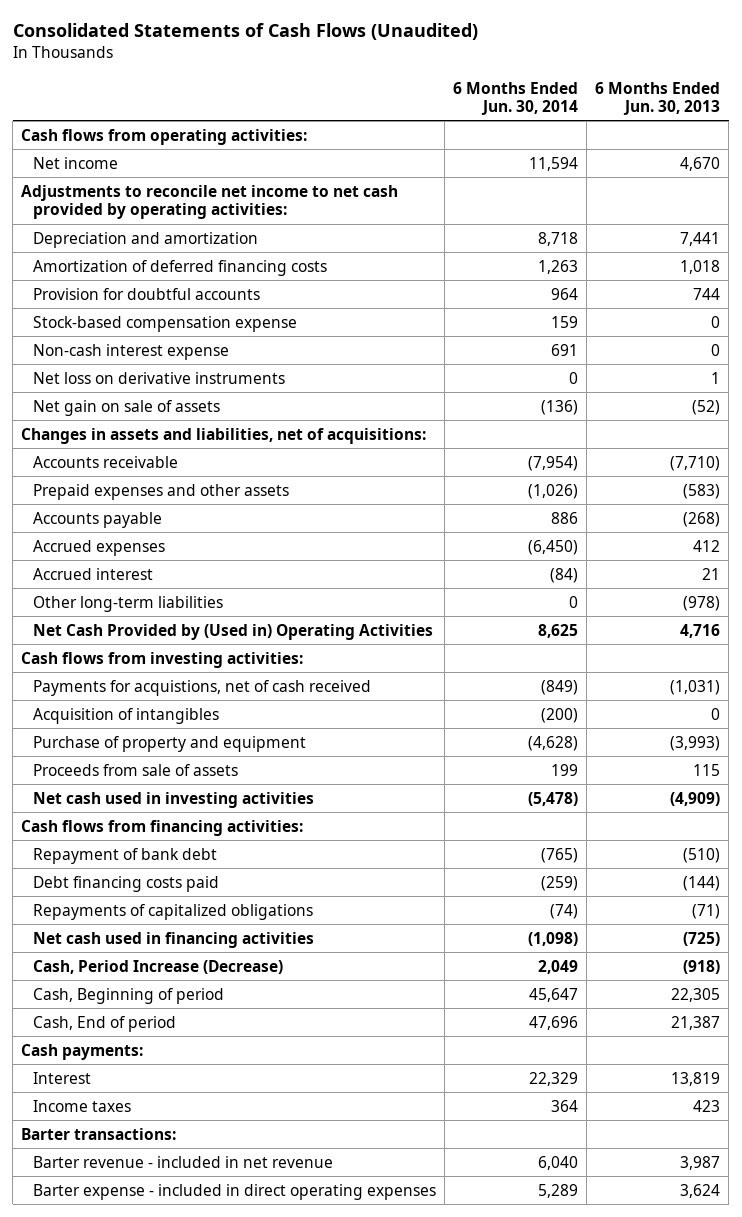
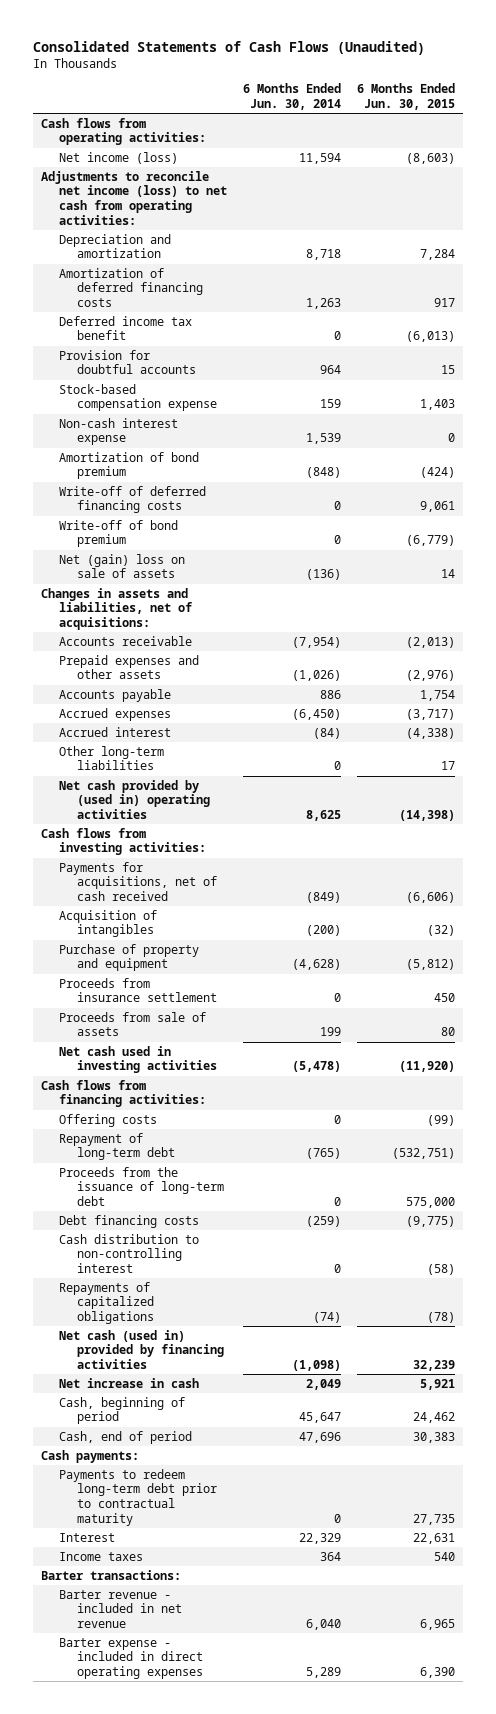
- | 6 Months Ended Jun. 30, 2014 | 6 Months Ended Jun. 30, 2013
+ | 6 Months Ended Jun. 30, 2014 | 6 Months Ended Jun. 30, 2015
- Net income | 11,594 | 4,670
- Adjustments to reconcile net income to net cash provided by operating activities:
+ Net income (loss) | 11,594 | (8,603)
+ Adjustments to reconcile net income (loss) to net cash from operating activities:
+ Deferred income tax benefit | 0 | (6,013)
- Non-cash interest expense | 691 | 0
- Net loss on derivative instruments | 0 | 1
- Net gain on sale of assets | (136) | (52)
+ Non-cash interest expense | 1,539 | 0
+ Amortization of bond premium | (848) | (424)
+ Write-off of deferred financing costs | 0 | 9,061
+ Write-off of bond premium | 0 | (6,779)
+ Net (gain) loss on sale of assets | (136) | 14
- Net Cash Provided by (Used in) Operating Activities | 8,625 | 4,716
+ Net cash provided by (used in) operating activities | 8,625 | (14,398)
- Payments for acquistions, net of cash received | (849) | (1,031)
+ Payments for acquisitions, net of cash received | (849) | (6,606)
+ Proceeds from insurance settlement | 0 | 450
- Repayment of bank debt | (765) | (510)
- Debt financing costs paid | (259) | (144)
+ Offering costs | 0 | (99)
+ Repayment of long-term debt | (765) | (532,751)
+ Proceeds from the issuance of long-term debt | 0 | 575,000
+ Debt financing costs | (259) | (9,775)
+ Cash distribution to non-controlling interest | 0 | (58)
- Net cash used in financing activities | (1,098) | (725)
- Cash, Period Increase (Decrease) | 2,049 | (918)
- Cash, Beginning of period | 45,647 | 22,305
- Cash, End of period | 47,696 | 21,387
+ Net cash (used in) provided by financing activities | (1,098) | 32,239
+ Net increase in cash | 2,049 | 5,921
+ Cash, beginning of period | 45,647 | 24,462
+ Cash, end of period | 47,696 | 30,383
+ Payments to redeem long-term debt prior to contractual maturity | 0 | 27,735

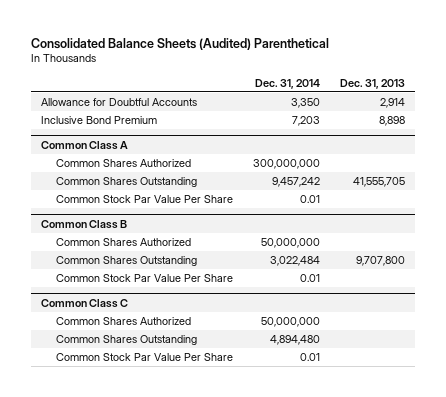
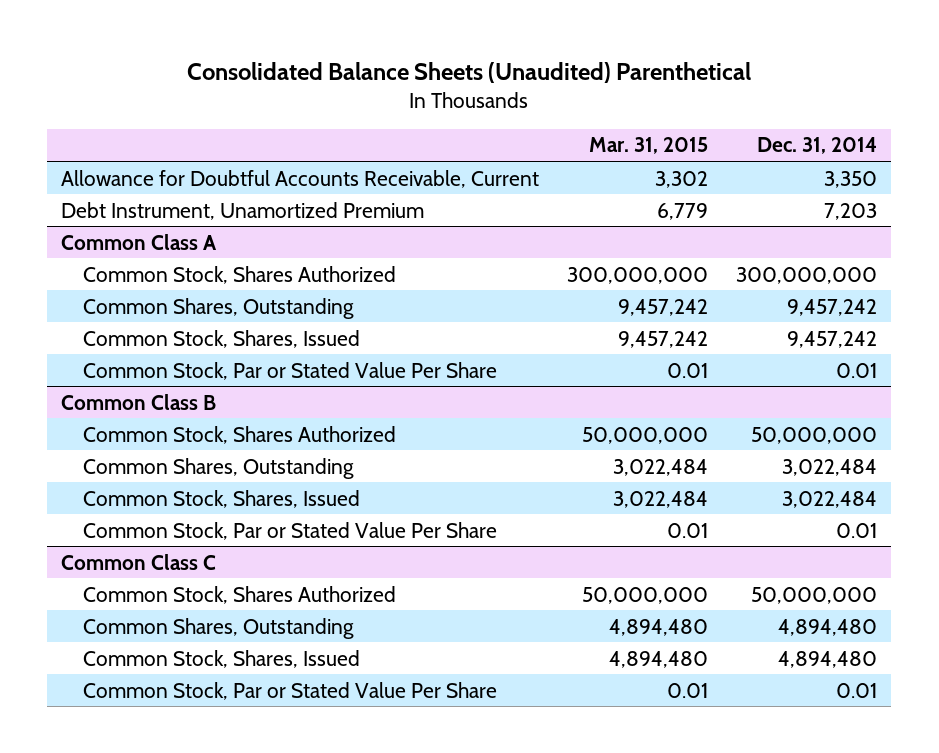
- Consolidated Balance Sheets (Audited) Parenthetical
+ Consolidated Balance Sheets (Unaudited) Parenthetical
- | Dec. 31, 2014 | Dec. 31, 2013
+ | Mar. 31, 2015 | Dec. 31, 2014
- Allowance for Doubtful Accounts | 3,350 | 2,914
- Inclusive Bond Premium | 7,203 | 8,898
+ Allowance for Doubtful Accounts Receivable, Current | 3,302 | 3,350
+ Debt Instrument, Unamortized Premium | 6,779 | 7,203
@ Common Class A
- Common Shares Authorized | 300,000,000 |
- Common Shares Outstanding | 9,457,242 | 41,555,705
- Common Stock Par Value Per Share | 0.01 |
+ Common Stock, Shares Authorized | 300,000,000 | 300,000,000
+ Common Shares, Outstanding | 9,457,242 | 9,457,242
+ Common Stock, Shares, Issued | 9,457,242 | 9,457,242
+ Common Stock, Par or Stated Value Per Share | 0.01 | 0.01
@ Common Class B
- Common Shares Authorized | 50,000,000 |
- Common Shares Outstanding | 3,022,484 | 9,707,800
- Common Stock Par Value Per Share | 0.01 |
+ Common Stock, Shares Authorized | 50,000,000 | 50,000,000
+ Common Shares, Outstanding | 3,022,484 | 3,022,484
+ Common Stock, Shares, Issued | 3,022,484 | 3,022,484
+ Common Stock, Par or Stated Value Per Share | 0.01 | 0.01
@ Common Class C
- Common Shares Authorized | 50,000,000 |
- Common Shares Outstanding | 4,894,480 |
- Common Stock Par Value Per Share | 0.01 |
+ Common Stock, Shares Authorized | 50,000,000 | 50,000,000
+ Common Shares, Outstanding | 4,894,480 | 4,894,480
+ Common Stock, Shares, Issued | 4,894,480 | 4,894,480
+ Common Stock, Par or Stated Value Per Share | 0.01 | 0.01

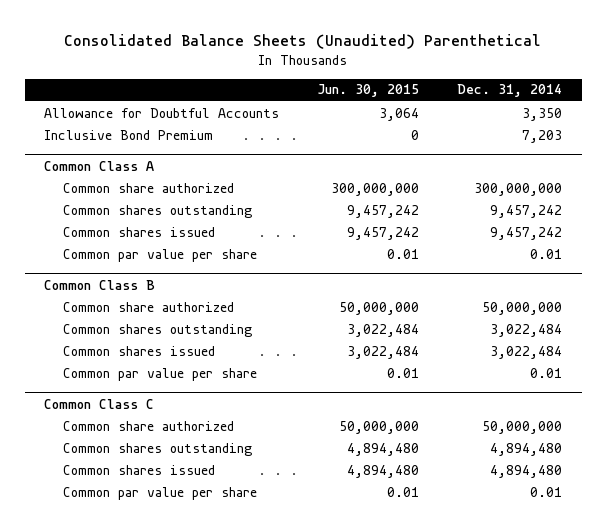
- | Mar. 31, 2015 | Dec. 31, 2014
+ | Jun. 30, 2015 | Dec. 31, 2014
- Allowance for Doubtful Accounts Receivable, Current | 3,302 | 3,350
- Debt Instrument, Unamortized Premium | 6,779 | 7,203
+ Allowance for Doubtful Accounts | 3,064 | 3,350
+ Inclusive Bond Premium | 0 | 7,203
@ Common Class A
- Common Stock, Shares Authorized | 300,000,000 | 300,000,000
- Common Shares, Outstanding | 9,457,242 | 9,457,242
- Common Stock, Shares, Issued | 9,457,242 | 9,457,242
- Common Stock, Par or Stated Value Per Share | 0.01 | 0.01
+ Common share authorized | 300,000,000 | 300,000,000
+ Common shares outstanding | 9,457,242 | 9,457,242
+ Common shares issued | 9,457,242 | 9,457,242
+ Common par value per share | 0.01 | 0.01
@ Common Class B
- Common Stock, Shares Authorized | 50,000,000 | 50,000,000
- Common Shares, Outstanding | 3,022,484 | 3,022,484
- Common Stock, Shares, Issued | 3,022,484 | 3,022,484
- Common Stock, Par or Stated Value Per Share | 0.01 | 0.01
+ Common share authorized | 50,000,000 | 50,000,000
+ Common shares outstanding | 3,022,484 | 3,022,484
+ Common shares issued | 3,022,484 | 3,022,484
+ Common par value per share | 0.01 | 0.01
@ Common Class C
- Common Stock, Shares Authorized | 50,000,000 | 50,000,000
- Common Shares, Outstanding | 4,894,480 | 4,894,480
- Common Stock, Shares, Issued | 4,894,480 | 4,894,480
- Common Stock, Par or Stated Value Per Share | 0.01 | 0.01
+ Common share authorized | 50,000,000 | 50,000,000
+ Common shares outstanding | 4,894,480 | 4,894,480
+ Common shares issued | 4,894,480 | 4,894,480
+ Common par value per share | 0.01 | 0.01

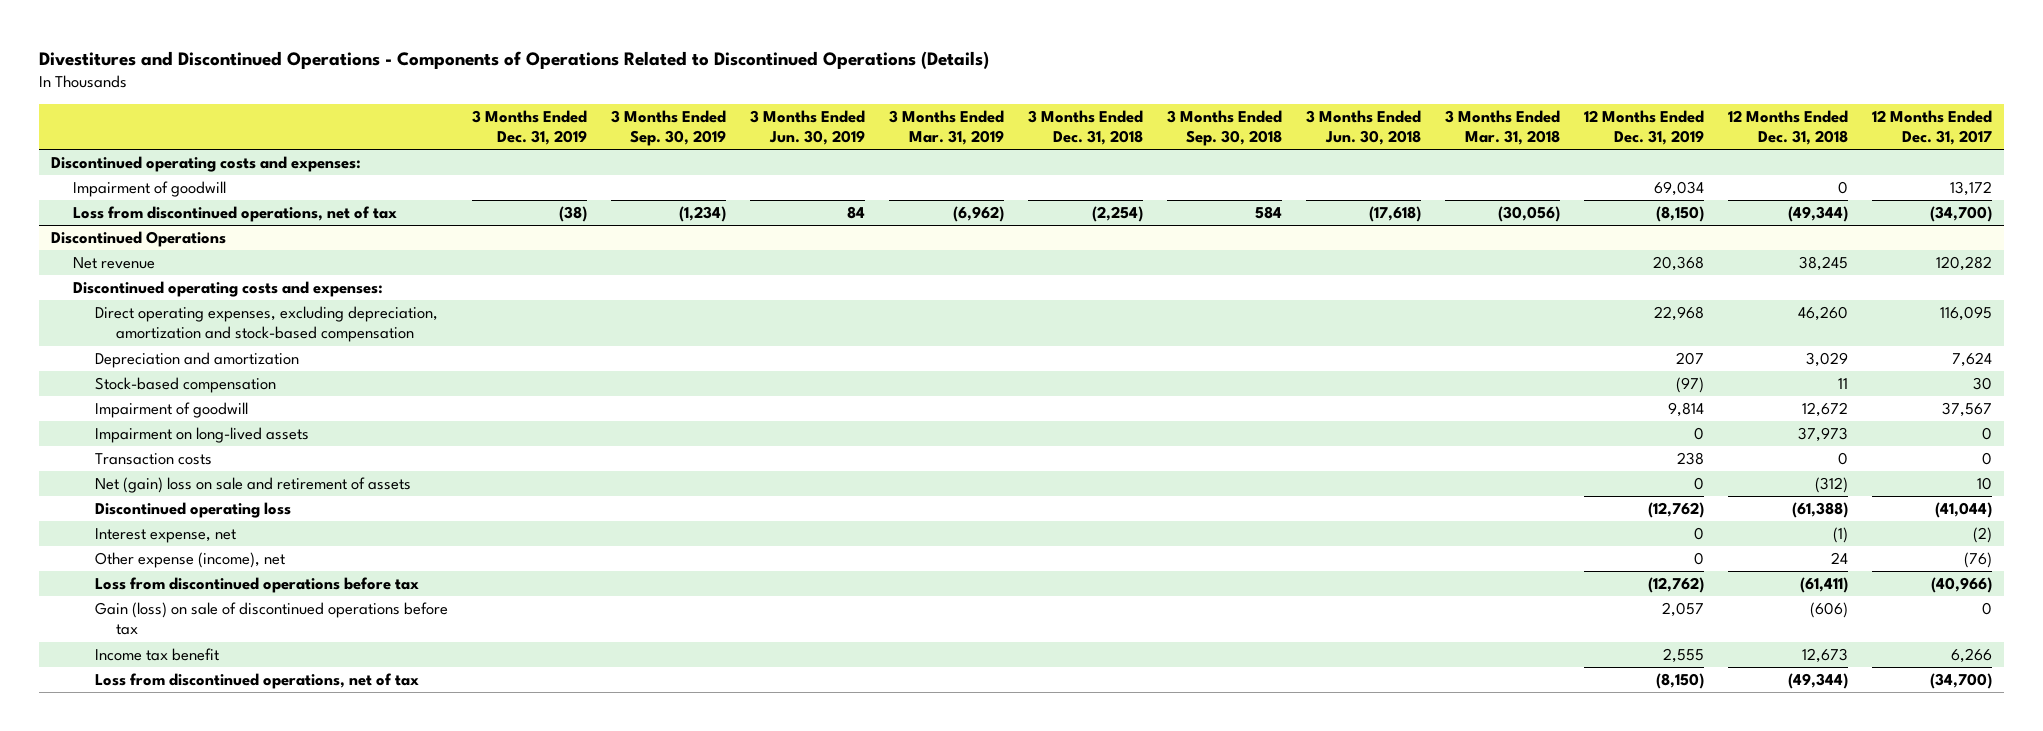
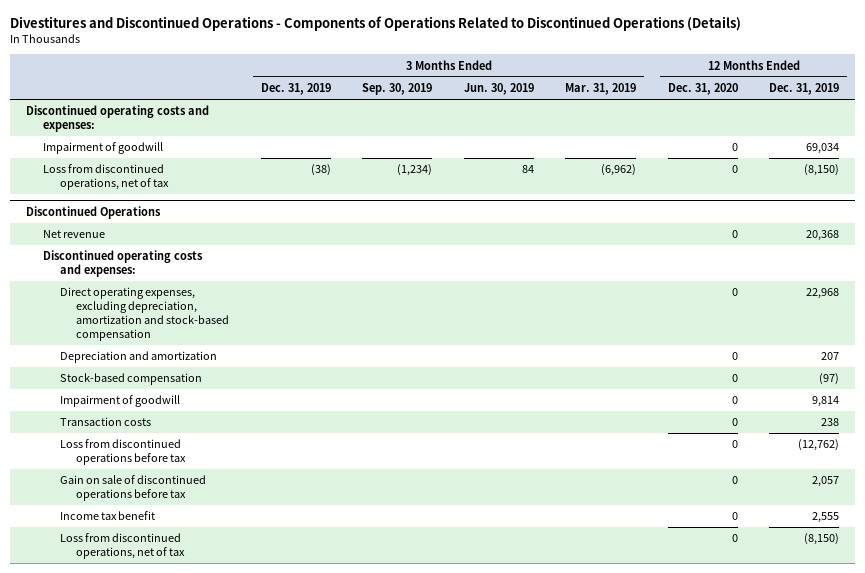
- | 3 Months Ended Dec. 31, 2019 | 3 Months Ended Sep. 30, 2019 | 3 Months Ended Jun. 30, 2019 | 3 Months Ended Mar. 31, 2019 | 3 Months Ended Dec. 31, 2018 | 3 Months Ended Sep. 30, 2018 | 3 Months Ended Jun. 30, 2018 | 3 Months Ended Mar. 31, 2018 | 12 Months Ended Dec. 31, 2019 | 12 Months Ended Dec. 31, 2018 | 12 Months Ended Dec. 31, 2017
+ | 3 Months Ended Dec. 31, 2019 | 3 Months Ended Sep. 30, 2019 | 3 Months Ended Jun. 30, 2019 | 3 Months Ended Mar. 31, 2019 | 12 Months Ended Dec. 31, 2020 | 12 Months Ended Dec. 31, 2019
@ Discontinued Operations
- Impairment on long-lived assets | | | | | | | | | 0 | 37,973 | 0
- Net (gain) loss on sale and retirement of assets | | | | | | | | | 0 | (312) | 10
- Discontinued operating loss | | | | | | | | | (12,762) | (61,388) | (41,044)
- Interest expense, net | | | | | | | | | 0 | (1) | (2)
- Other expense (income), net | | | | | | | | | 0 | 24 | (76)
- Gain (loss) on sale of discontinued operations before tax | | | | | | | | | 2,057 | (606) | 0
+ Gain on sale of discontinued operations before tax | | | | | 0 | 2,057

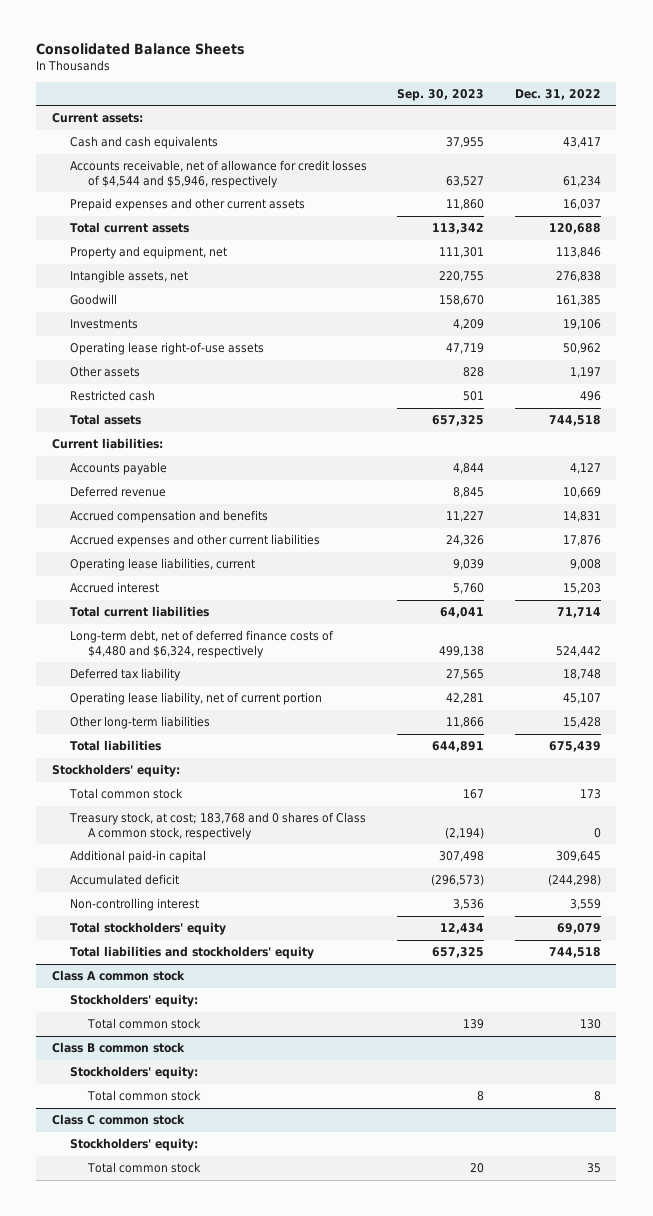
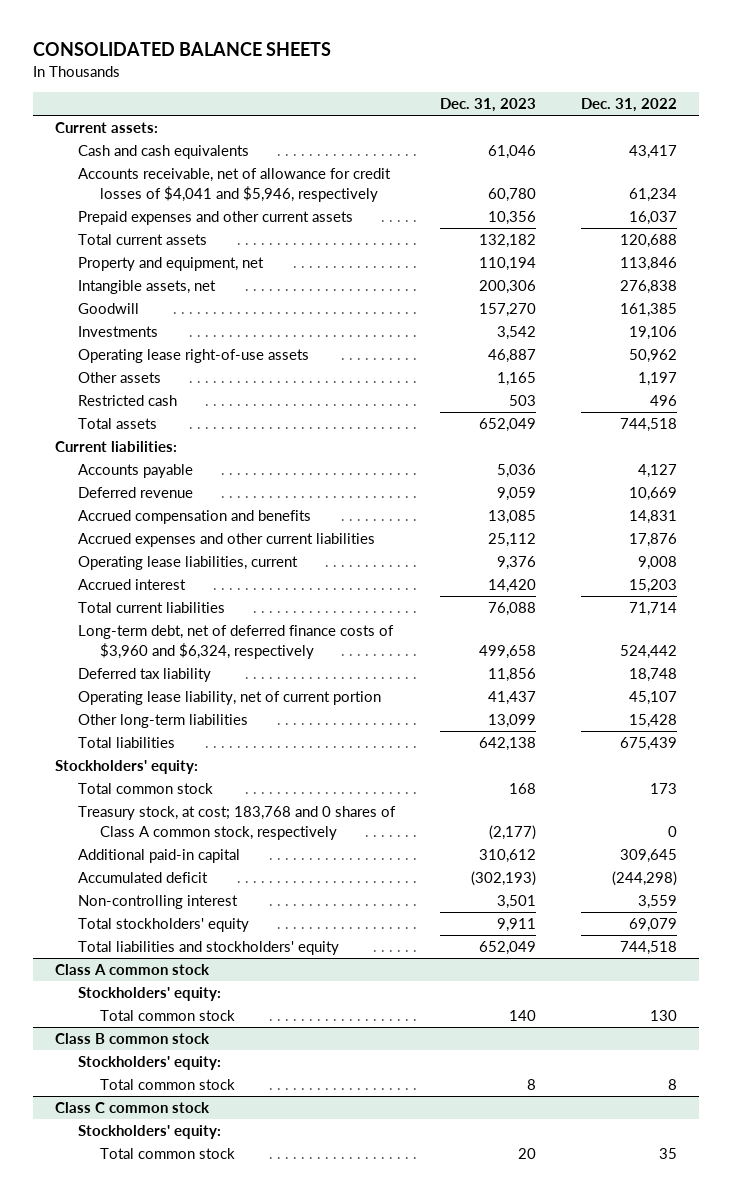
- Consolidated Balance Sheets
+ CONSOLIDATED BALANCE SHEETS
- | Sep. 30, 2023 | Dec. 31, 2022
+ | Dec. 31, 2023 | Dec. 31, 2022
- Accounts receivable, net of allowance for credit losses of $4,544 and $5,946, respectively | 63,527 | 61,234
+ Accounts receivable, net of allowance for credit losses of $4,041 and $5,946, respectively | 60,780 | 61,234
- Long-term debt, net of deferred finance costs of $4,480 and $6,324, respectively | 499,138 | 524,442
+ Long-term debt, net of deferred finance costs of $3,960 and $6,324, respectively | 499,658 | 524,442

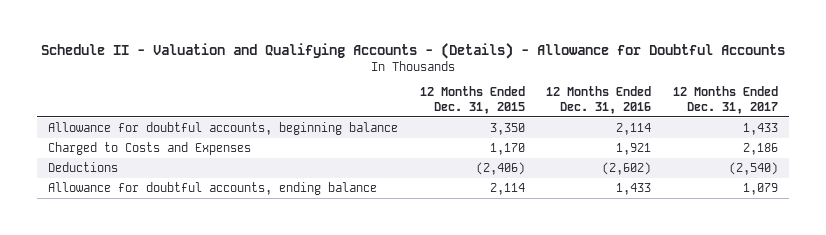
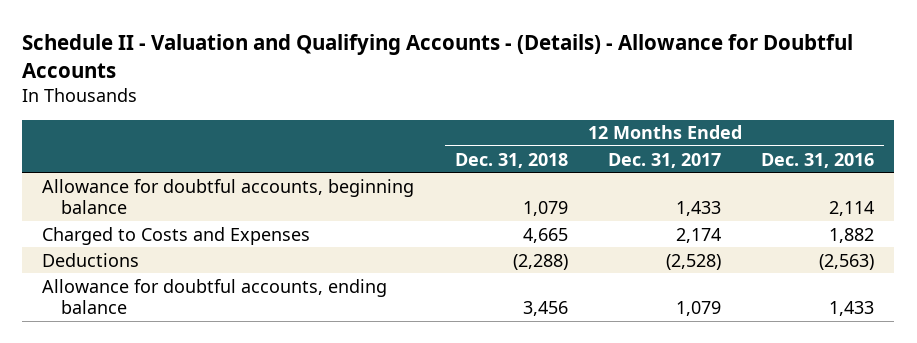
- | 12 Months Ended Dec. 31, 2015 | 12 Months Ended Dec. 31, 2016 | 12 Months Ended Dec. 31, 2017
+ | 12 Months Ended Dec. 31, 2018 | 12 Months Ended Dec. 31, 2017 | 12 Months Ended Dec. 31, 2016
- Charged to Costs and Expenses | 1,170 | 1,921 | 2,186
- Deductions | (2,406) | (2,602) | (2,540)
+ Charged to Costs and Expenses | 4,665 | 2,174 | 1,882
+ Deductions | (2,288) | (2,528) | (2,563)

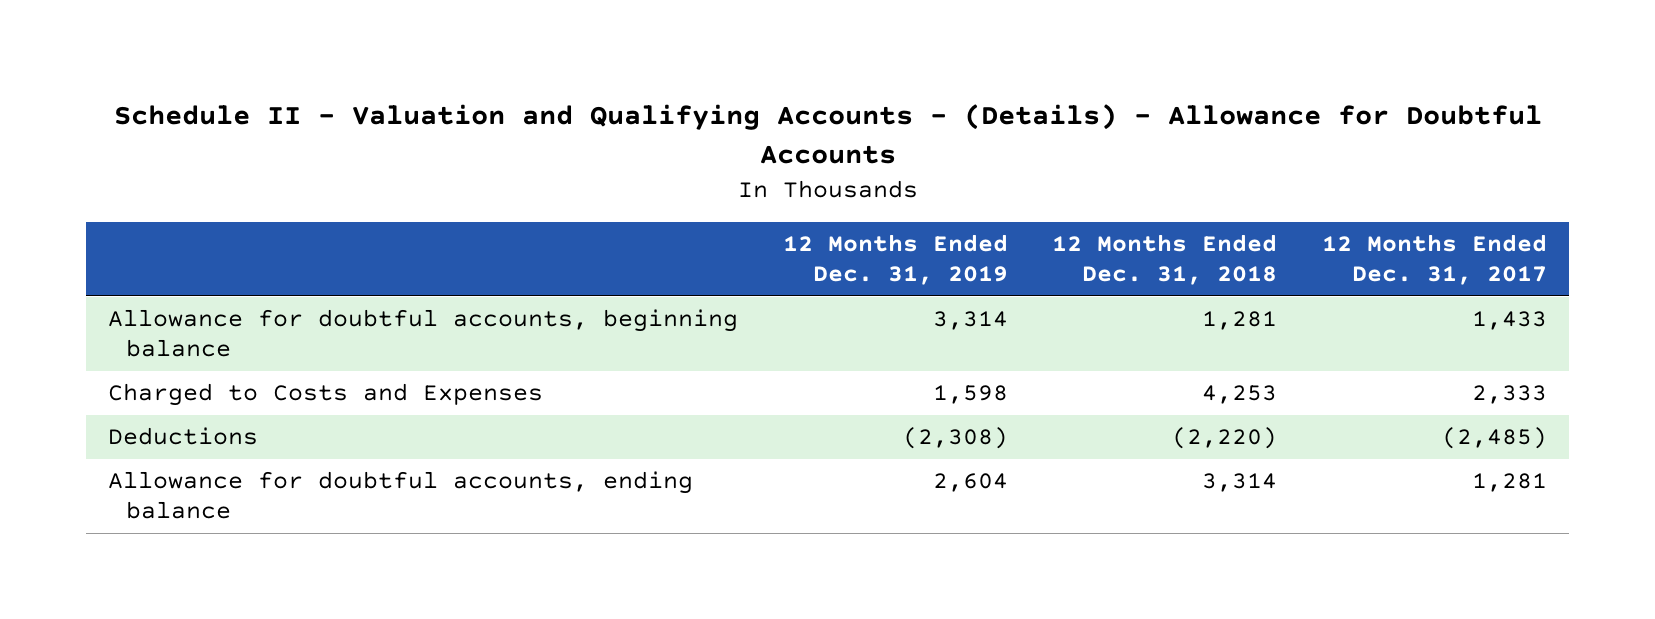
- | 12 Months Ended Dec. 31, 2018 | 12 Months Ended Dec. 31, 2017 | 12 Months Ended Dec. 31, 2016
+ | 12 Months Ended Dec. 31, 2019 | 12 Months Ended Dec. 31, 2018 | 12 Months Ended Dec. 31, 2017
- Allowance for doubtful accounts, beginning balance | 1,079 | 1,433 | 2,114
- Charged to Costs and Expenses | 4,665 | 2,174 | 1,882
- Deductions | (2,288) | (2,528) | (2,563)
- Allowance for doubtful accounts, ending balance | 3,456 | 1,079 | 1,433
+ Allowance for doubtful accounts, beginning balance | 3,314 | 1,281 | 1,433
+ Charged to Costs and Expenses | 1,598 | 4,253 | 2,333
+ Deductions | (2,308) | (2,220) | (2,485)
+ Allowance for doubtful accounts, ending balance | 2,604 | 3,314 | 1,281

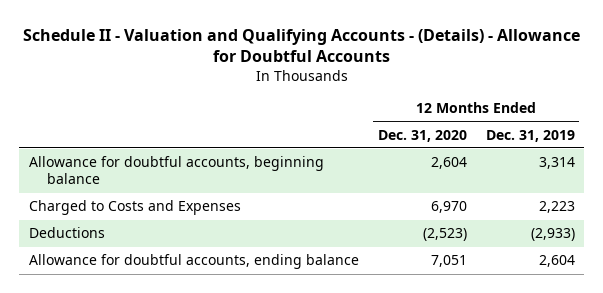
- | 12 Months Ended Dec. 31, 2019 | 12 Months Ended Dec. 31, 2018 | 12 Months Ended Dec. 31, 2017
+ | 12 Months Ended Dec. 31, 2020 | 12 Months Ended Dec. 31, 2019
- Charged to Costs and Expenses | 1,598 | 4,253 | 2,333
- Deductions | (2,308) | (2,220) | (2,485)
+ Charged to Costs and Expenses | 6,970 | 2,223
+ Deductions | (2,523) | (2,933)

